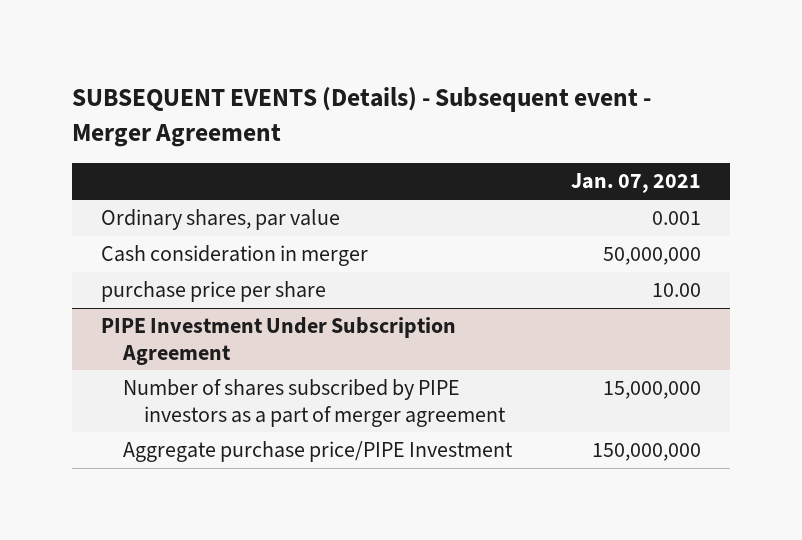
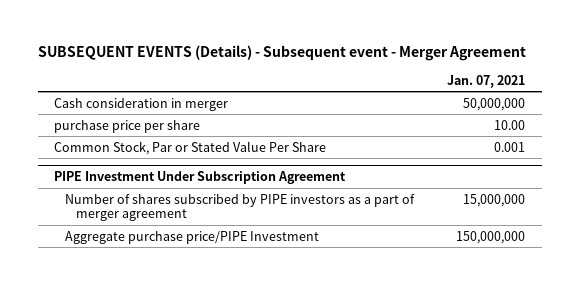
- Ordinary shares, par value | 0.001
+ Common Stock, Par or Stated Value Per Share | 0.001

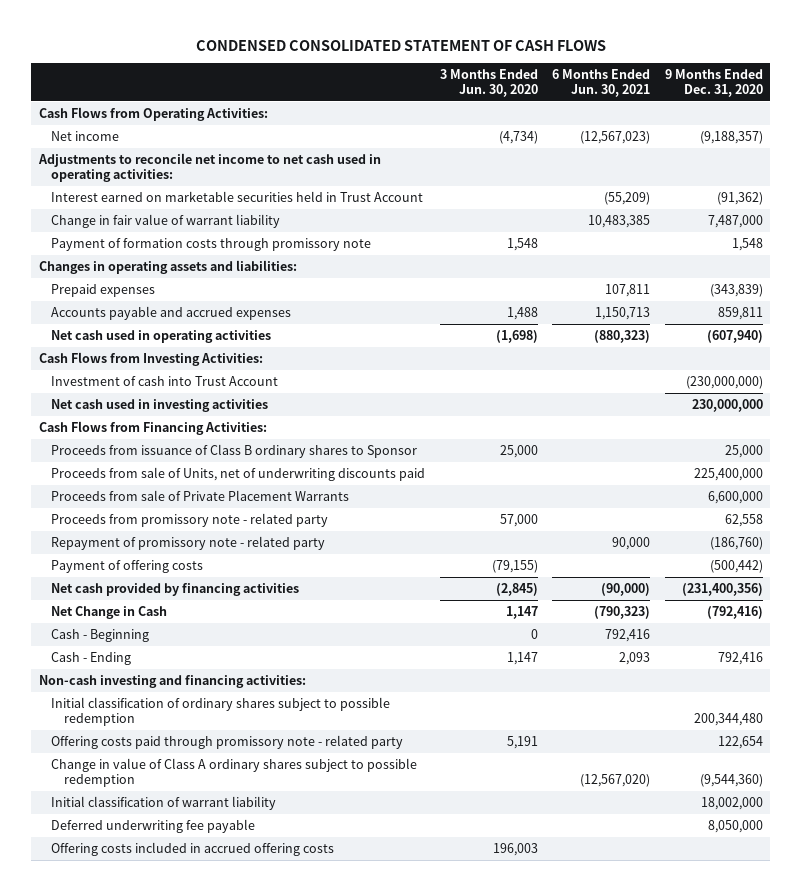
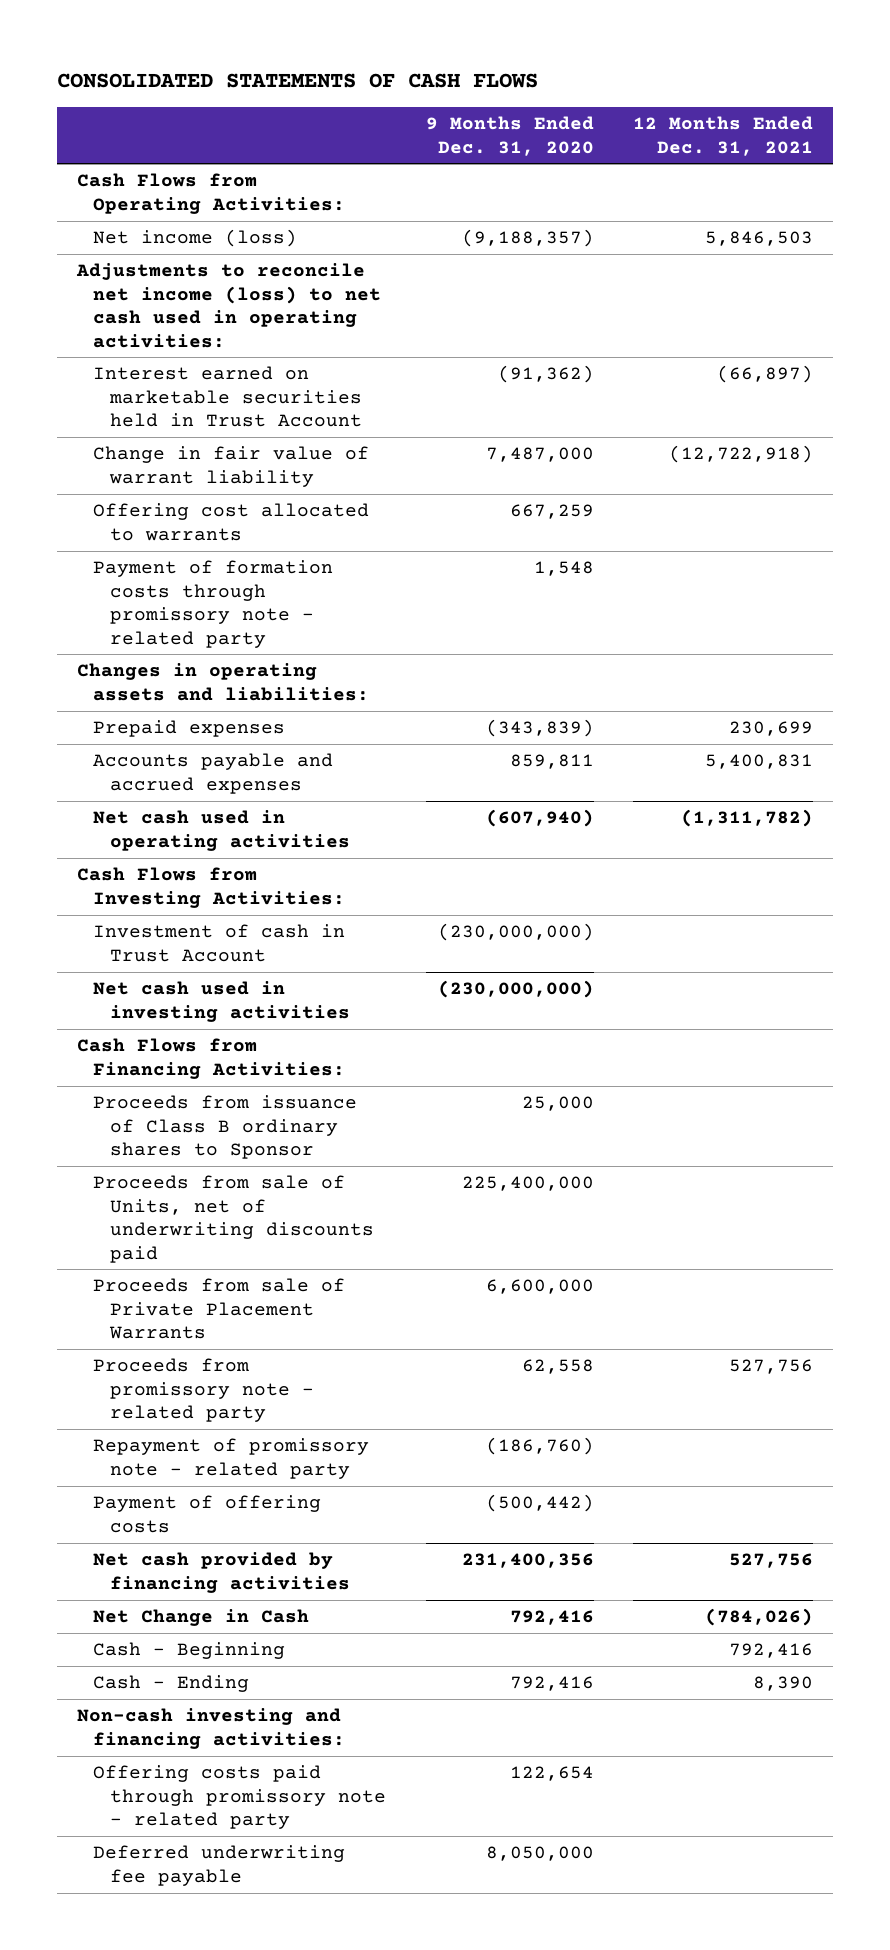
- CONDENSED CONSOLIDATED STATEMENT OF CASH FLOWS
+ CONSOLIDATED STATEMENTS OF CASH FLOWS
- | 3 Months Ended Jun. 30, 2020 | 6 Months Ended Jun. 30, 2021 | 9 Months Ended Dec. 31, 2020
+ | 9 Months Ended Dec. 31, 2020 | 12 Months Ended Dec. 31, 2021
- Net income | (4,734) | (12,567,023) | (9,188,357)
- Adjustments to reconcile net income to net cash used in operating activities:
+ Net income (loss) | (9,188,357) | 5,846,503
+ Adjustments to reconcile net income (loss) to net cash used in operating activities:
- Payment of formation costs through promissory note | 1,548 | | 1,548
+ Offering cost allocated to warrants | 667,259 |
+ Payment of formation costs through promissory note - related party | 1,548 |
- Investment of cash into Trust Account | | | (230,000,000)
- Net cash used in investing activities | | | 230,000,000
+ Investment of cash in Trust Account | (230,000,000) |
+ Net cash used in investing activities | (230,000,000) |
- Net cash provided by financing activities | (2,845) | (90,000) | (231,400,356)
- Net Change in Cash | 1,147 | (790,323) | (792,416)
+ Net cash provided by financing activities | 231,400,356 | 527,756
+ Net Change in Cash | 792,416 | (784,026)
- Initial classification of ordinary shares subject to possible redemption | | | 200,344,480
- Change in value of Class A ordinary shares subject to possible redemption | | (12,567,020) | (9,544,360)
- Initial classification of warrant liability | | | 18,002,000
- Offering costs included in accrued offering costs | 196,003 | |

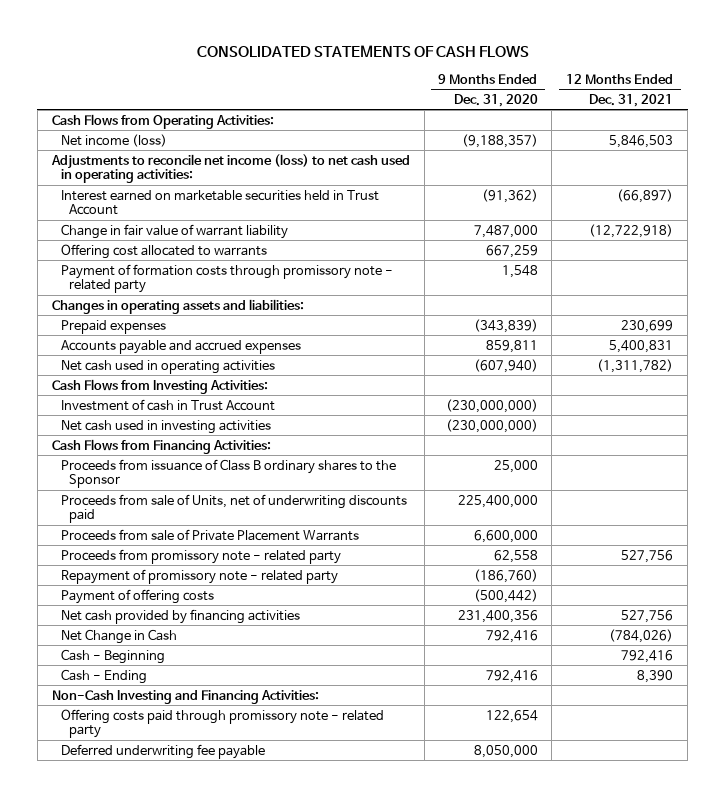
- Proceeds from issuance of Class B ordinary shares to Sponsor | 25,000 |
+ Proceeds from issuance of Class B ordinary shares to the Sponsor | 25,000 |
- Non-cash investing and financing activities:
+ Non-Cash Investing and Financing Activities:

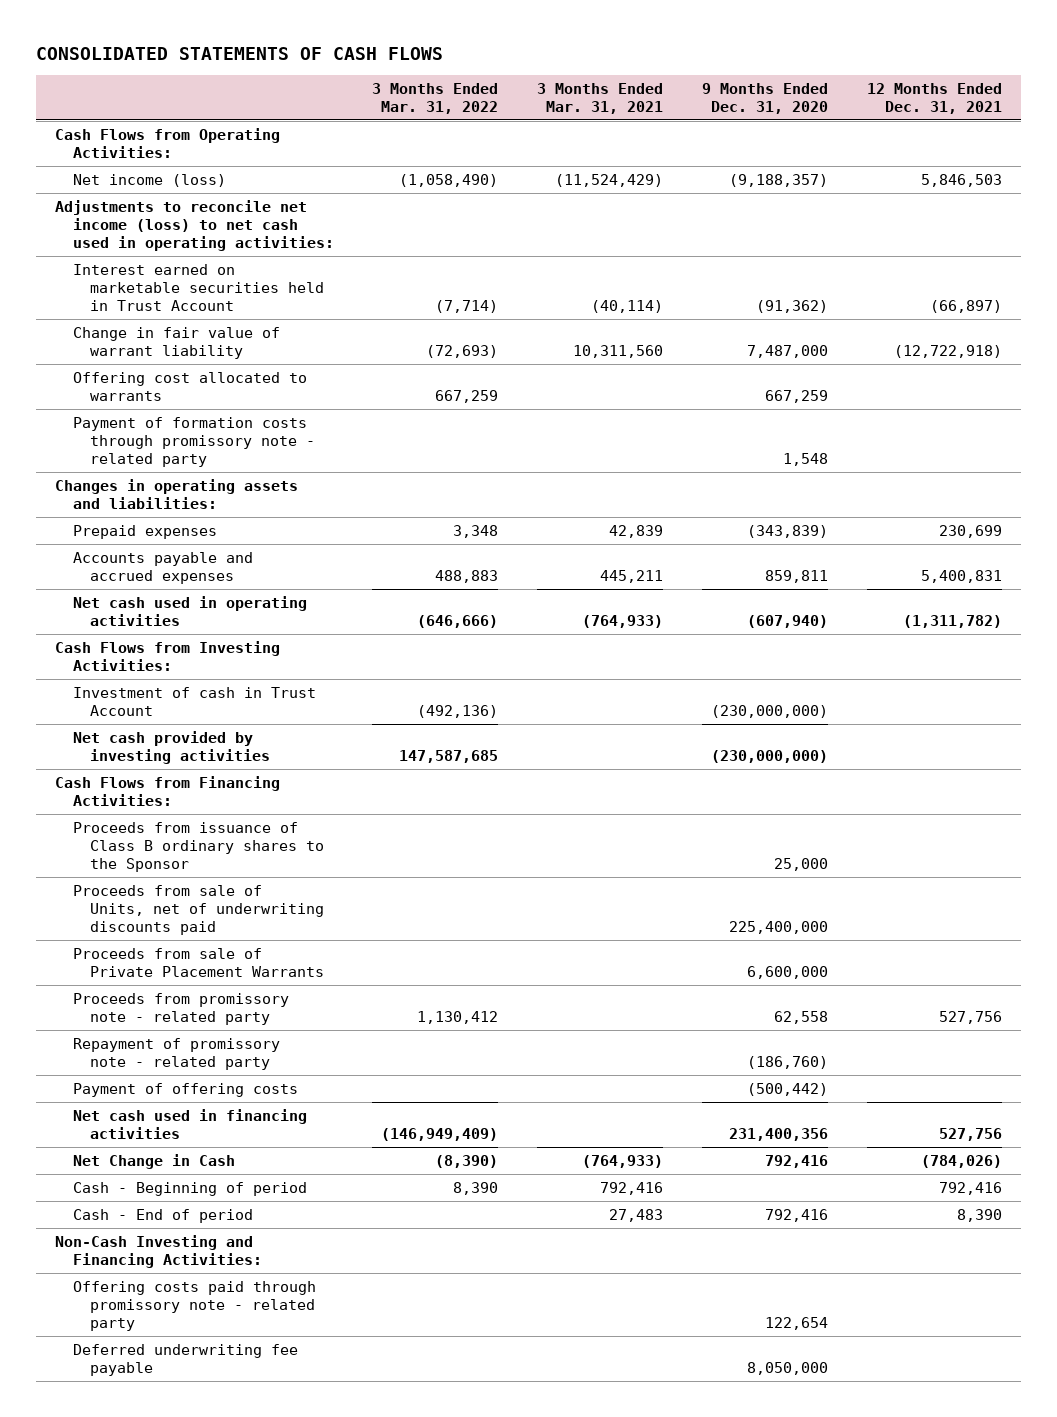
- | 9 Months Ended Dec. 31, 2020 | 12 Months Ended Dec. 31, 2021
+ | 3 Months Ended Mar. 31, 2022 | 3 Months Ended Mar. 31, 2021 | 9 Months Ended Dec. 31, 2020 | 12 Months Ended Dec. 31, 2021
- Net cash used in investing activities | (230,000,000) |
+ Net cash provided by investing activities | 147,587,685 | | (230,000,000) |
- Net cash provided by financing activities | 231,400,356 | 527,756
+ Net cash used in financing activities | (146,949,409) | | 231,400,356 | 527,756
- Cash - Beginning | | 792,416
- Cash - Ending | 792,416 | 8,390
+ Cash - Beginning of period | 8,390 | 792,416 | | 792,416
+ Cash - End of period | | 27,483 | 792,416 | 8,390

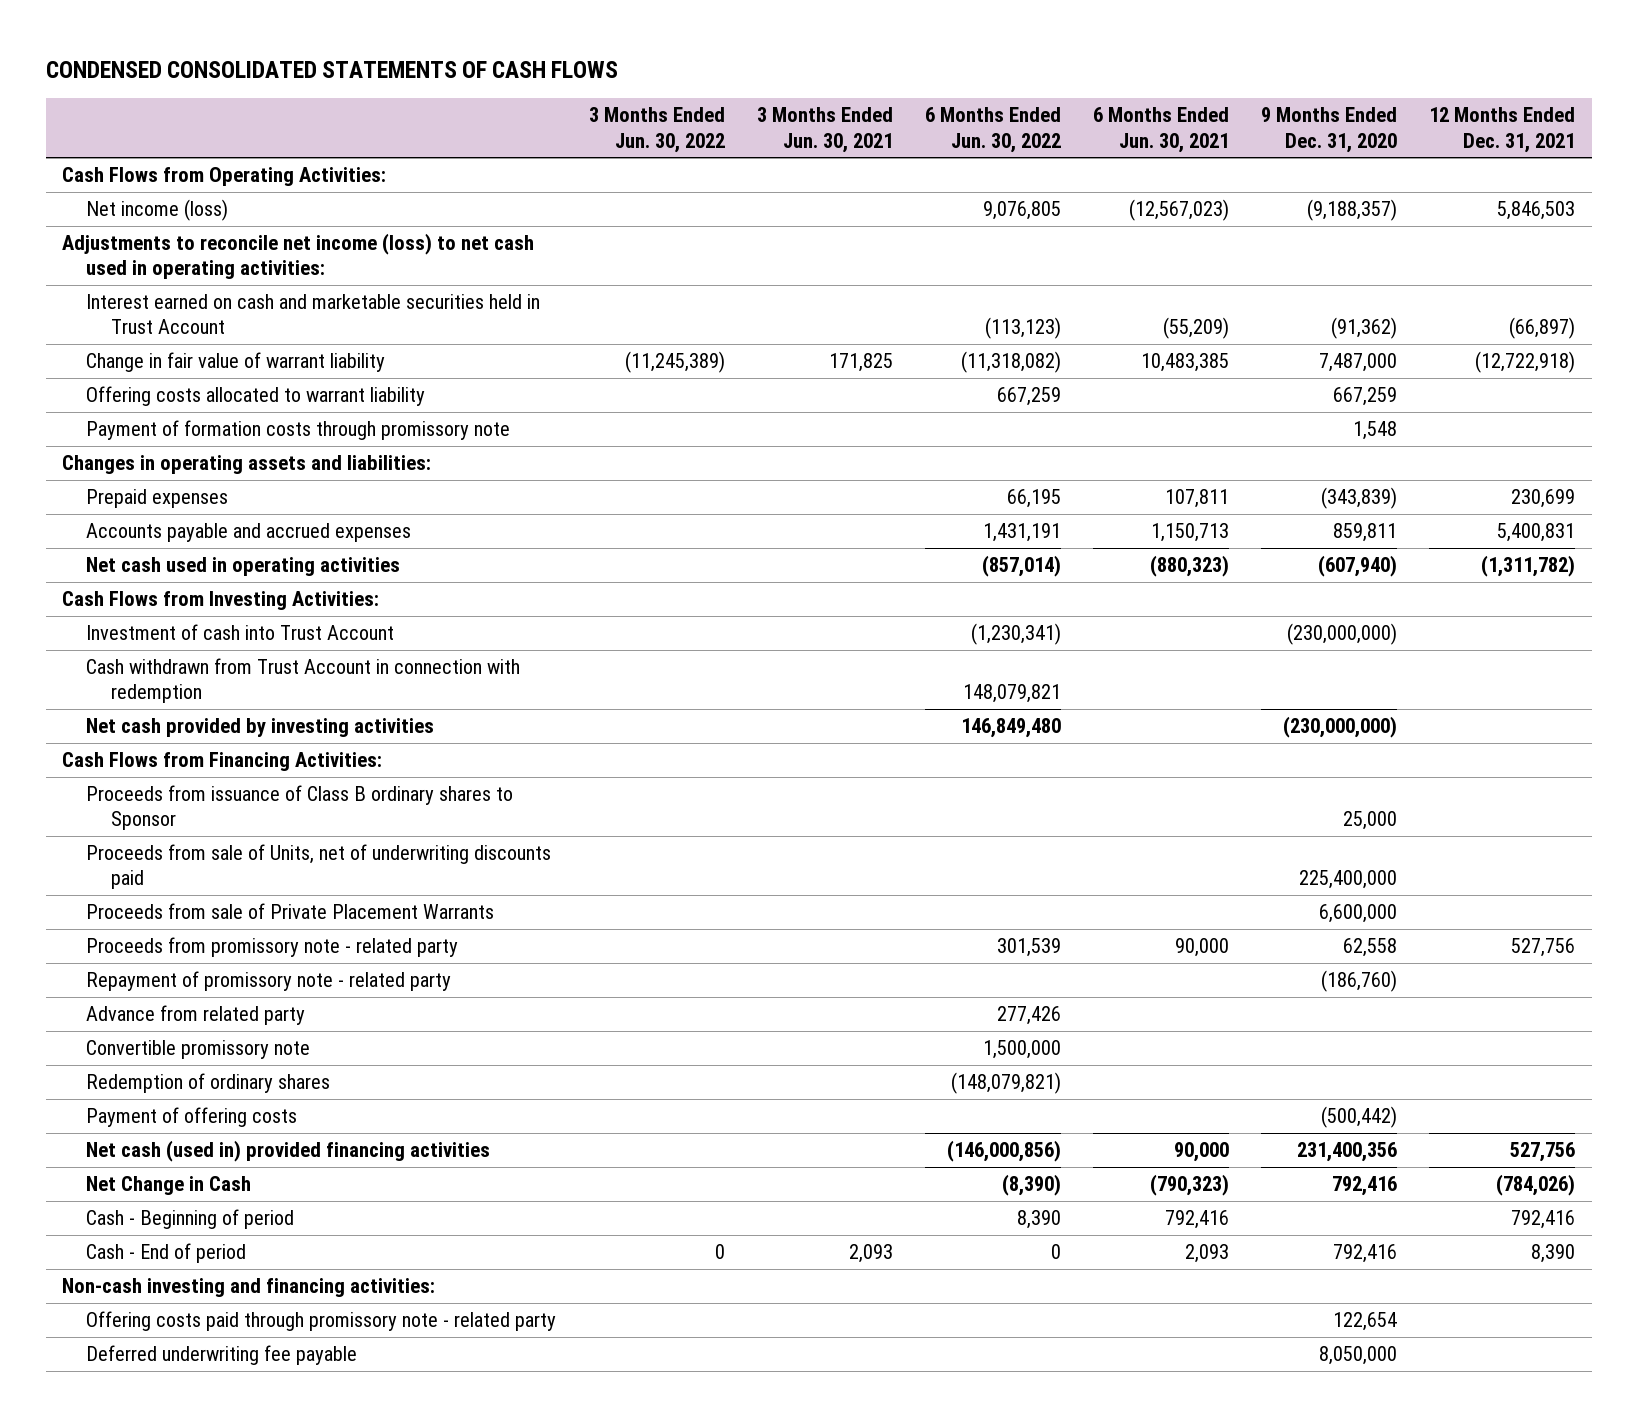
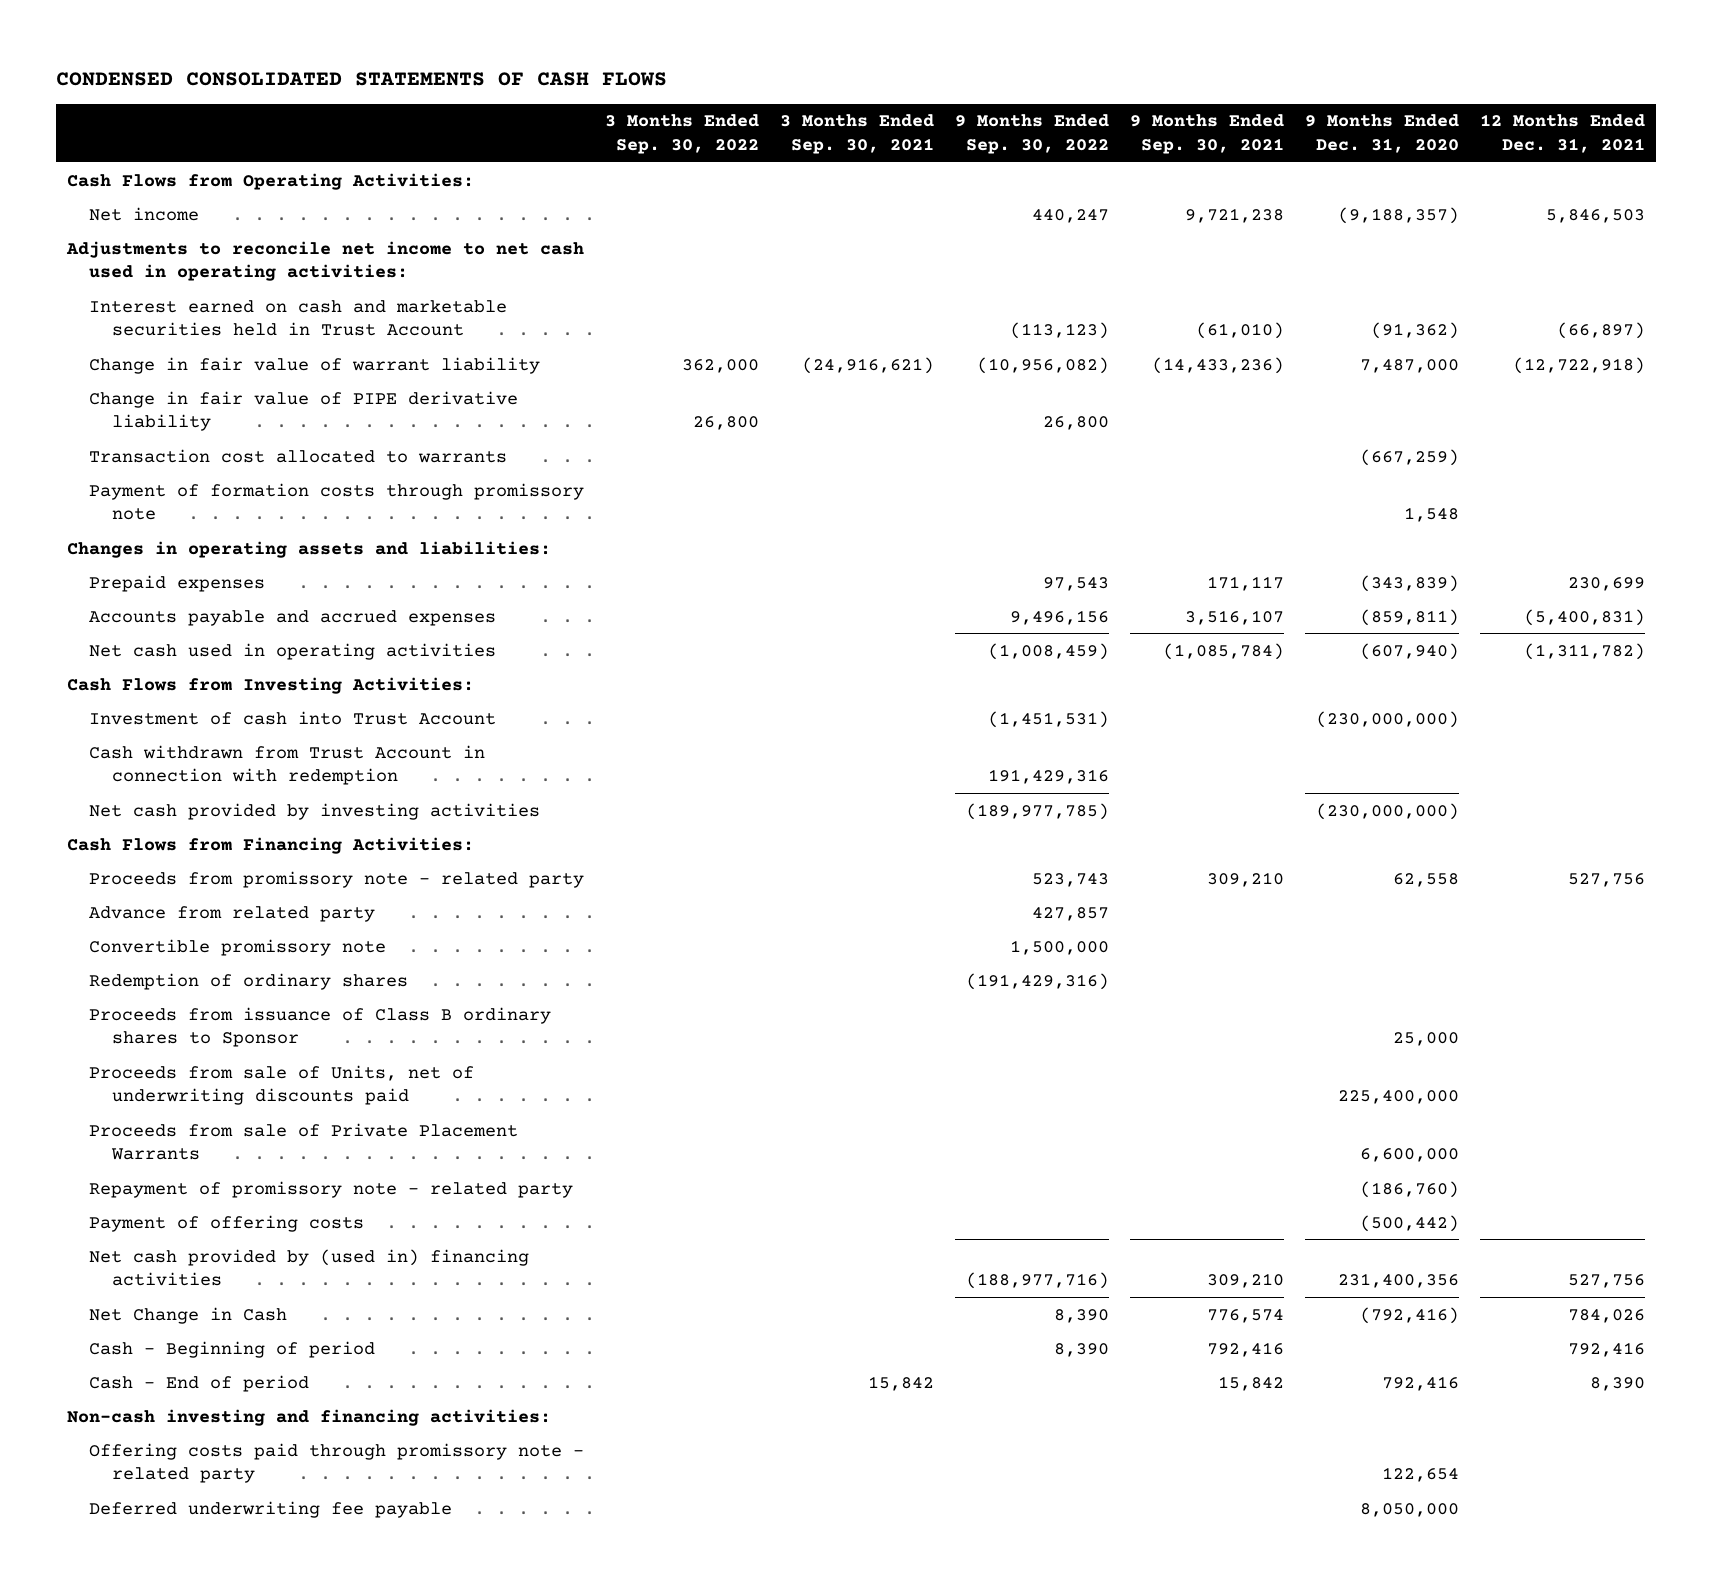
- | 3 Months Ended Jun. 30, 2022 | 3 Months Ended Jun. 30, 2021 | 6 Months Ended Jun. 30, 2022 | 6 Months Ended Jun. 30, 2021 | 9 Months Ended Dec. 31, 2020 | 12 Months Ended Dec. 31, 2021
+ | 3 Months Ended Sep. 30, 2022 | 3 Months Ended Sep. 30, 2021 | 9 Months Ended Sep. 30, 2022 | 9 Months Ended Sep. 30, 2021 | 9 Months Ended Dec. 31, 2020 | 12 Months Ended Dec. 31, 2021
- Net income (loss) | | | 9,076,805 | (12,567,023) | (9,188,357) | 5,846,503
- Adjustments to reconcile net income (loss) to net cash used in operating activities:
+ Net income | | | 440,247 | 9,721,238 | (9,188,357) | 5,846,503
+ Adjustments to reconcile net income to net cash used in operating activities:
- Offering costs allocated to warrant liability | | | 667,259 | | 667,259 |
+ Change in fair value of PIPE derivative liability | 26,800 | | 26,800 | | |
+ Transaction cost allocated to warrants | | | | | (667,259) |
- Accounts payable and accrued expenses | | | 1,431,191 | 1,150,713 | 859,811 | 5,400,831
+ Accounts payable and accrued expenses | | | 9,496,156 | 3,516,107 | (859,811) | (5,400,831)
moved down: Proceeds from issuance of Class B ordinary shares to Sponsor | | | | | 25,000 |
moved down: Proceeds from sale of Units, net of underwriting discounts paid | | | | | 225,400,000 |
moved down: Proceeds from sale of Private Placement Warrants | | | | | 6,600,000 |
moved down: Repayment of promissory note - related party | | | | | (186,760) |
- Net cash (used in) provided financing activities | | | (146,000,856) | 90,000 | 231,400,356 | 527,756
- Net Change in Cash | | | (8,390) | (790,323) | 792,416 | (784,026)
+ Net cash provided by (used in) financing activities | | | (188,977,716) | 309,210 | 231,400,356 | 527,756
+ Net Change in Cash | | | 8,390 | 776,574 | (792,416) | 784,026

